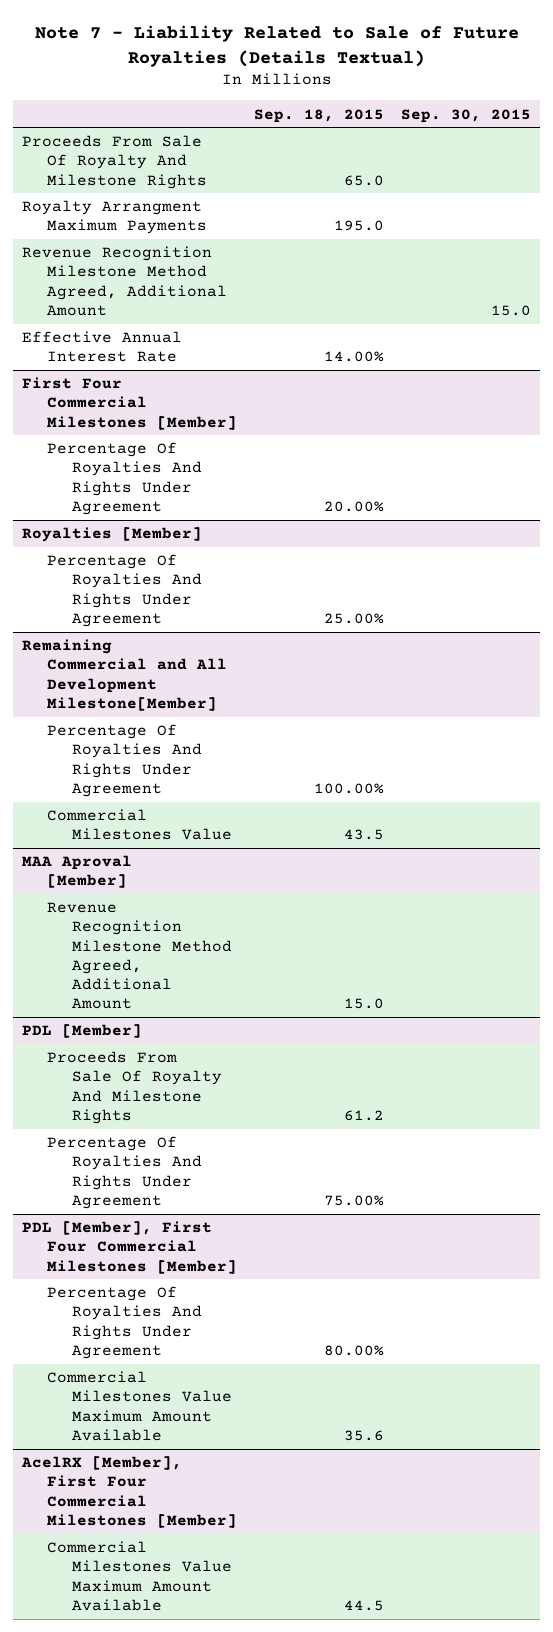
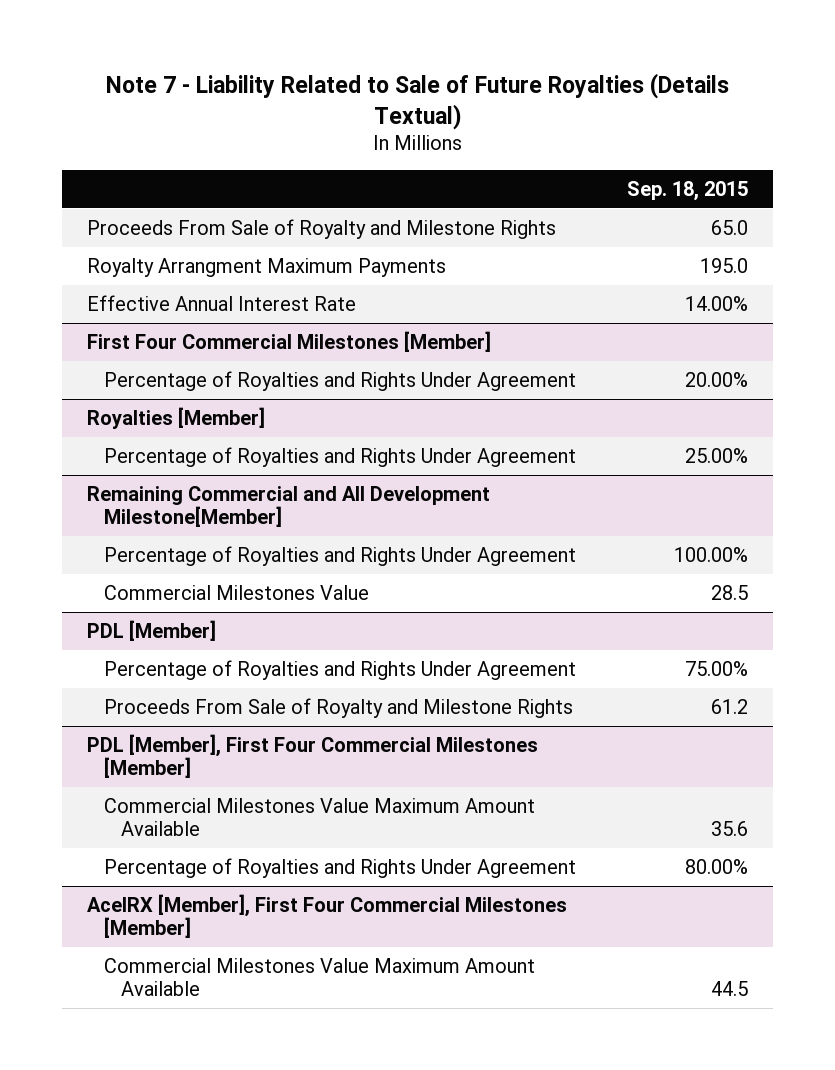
- | Sep. 18, 2015 | Sep. 30, 2015
+ | Sep. 18, 2015
- Proceeds From Sale Of Royalty And Milestone Rights | 65.0 |
+ Proceeds From Sale of Royalty and Milestone Rights | 65.0
- Revenue Recognition Milestone Method Agreed, Additional Amount | | 15.0
@ First Four Commercial Milestones [Member]
- Percentage Of Royalties And Rights Under Agreement | 20.00% |
+ Percentage of Royalties and Rights Under Agreement | 20.00%
@ Royalties [Member]
- Percentage Of Royalties And Rights Under Agreement | 25.00% |
+ Percentage of Royalties and Rights Under Agreement | 25.00%
@ Remaining Commercial and All Development Milestone[Member]
- Percentage Of Royalties And Rights Under Agreement | 100.00% |
- Commercial Milestones Value | 43.5 |
- MAA Aproval [Member]
- Revenue Recognition Milestone Method Agreed, Additional Amount | 15.0 |
@ Remaining Commercial and All Development Milestone[Member]
+ Percentage of Royalties and Rights Under Agreement | 100.00%
+ Commercial Milestones Value | 28.5
@ PDL [Member]
- Proceeds From Sale Of Royalty And Milestone Rights | 61.2 |
- Percentage Of Royalties And Rights Under Agreement | 75.00% |
+ Percentage of Royalties and Rights Under Agreement | 75.00%
+ Proceeds From Sale of Royalty and Milestone Rights | 61.2
@ PDL [Member], First Four Commercial Milestones [Member]
- Percentage Of Royalties And Rights Under Agreement | 80.00% |
+ Percentage of Royalties and Rights Under Agreement | 80.00%

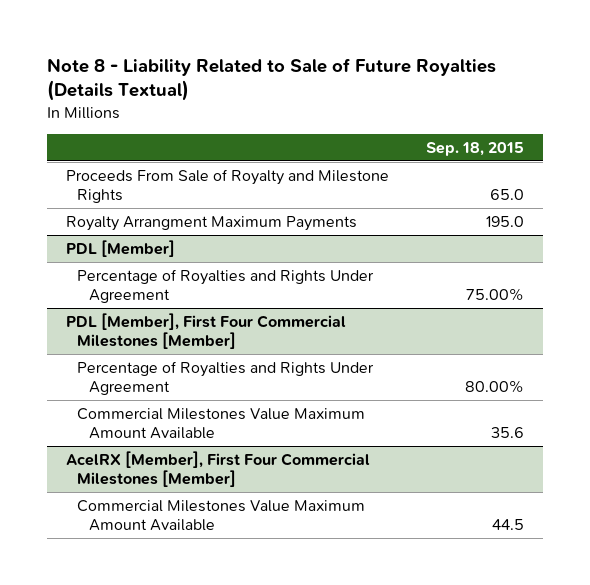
- Note 7 - Liability Related to Sale of Future Royalties (Details Textual)
+ Note 8 - Liability Related to Sale of Future Royalties (Details Textual)
- Effective Annual Interest Rate | 14.00%
- First Four Commercial Milestones [Member]
- Percentage of Royalties and Rights Under Agreement | 20.00%
- Royalties [Member]
- Percentage of Royalties and Rights Under Agreement | 25.00%
- Remaining Commercial and All Development Milestone[Member]
- Percentage of Royalties and Rights Under Agreement | 100.00%
- Commercial Milestones Value | 28.5
@ PDL [Member]
- Proceeds From Sale of Royalty and Milestone Rights | 61.2
@ PDL [Member], First Four Commercial Milestones [Member]
moved down: Commercial Milestones Value Maximum Amount Available | 35.6

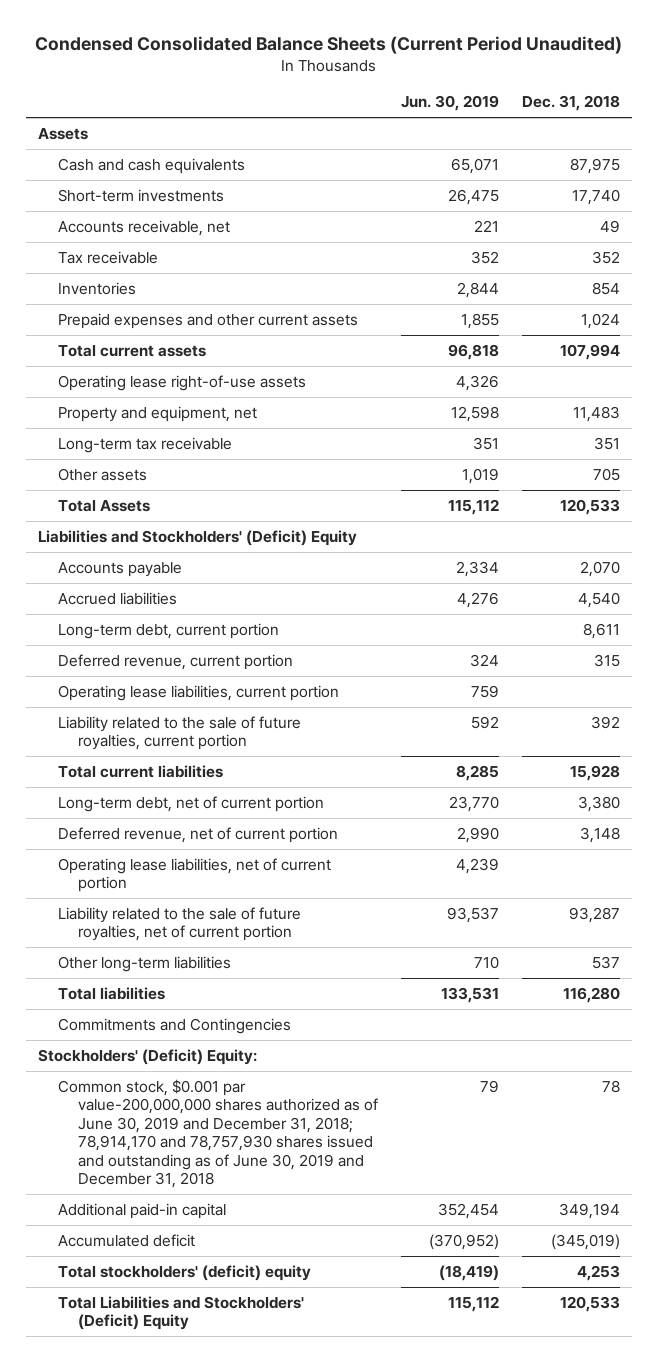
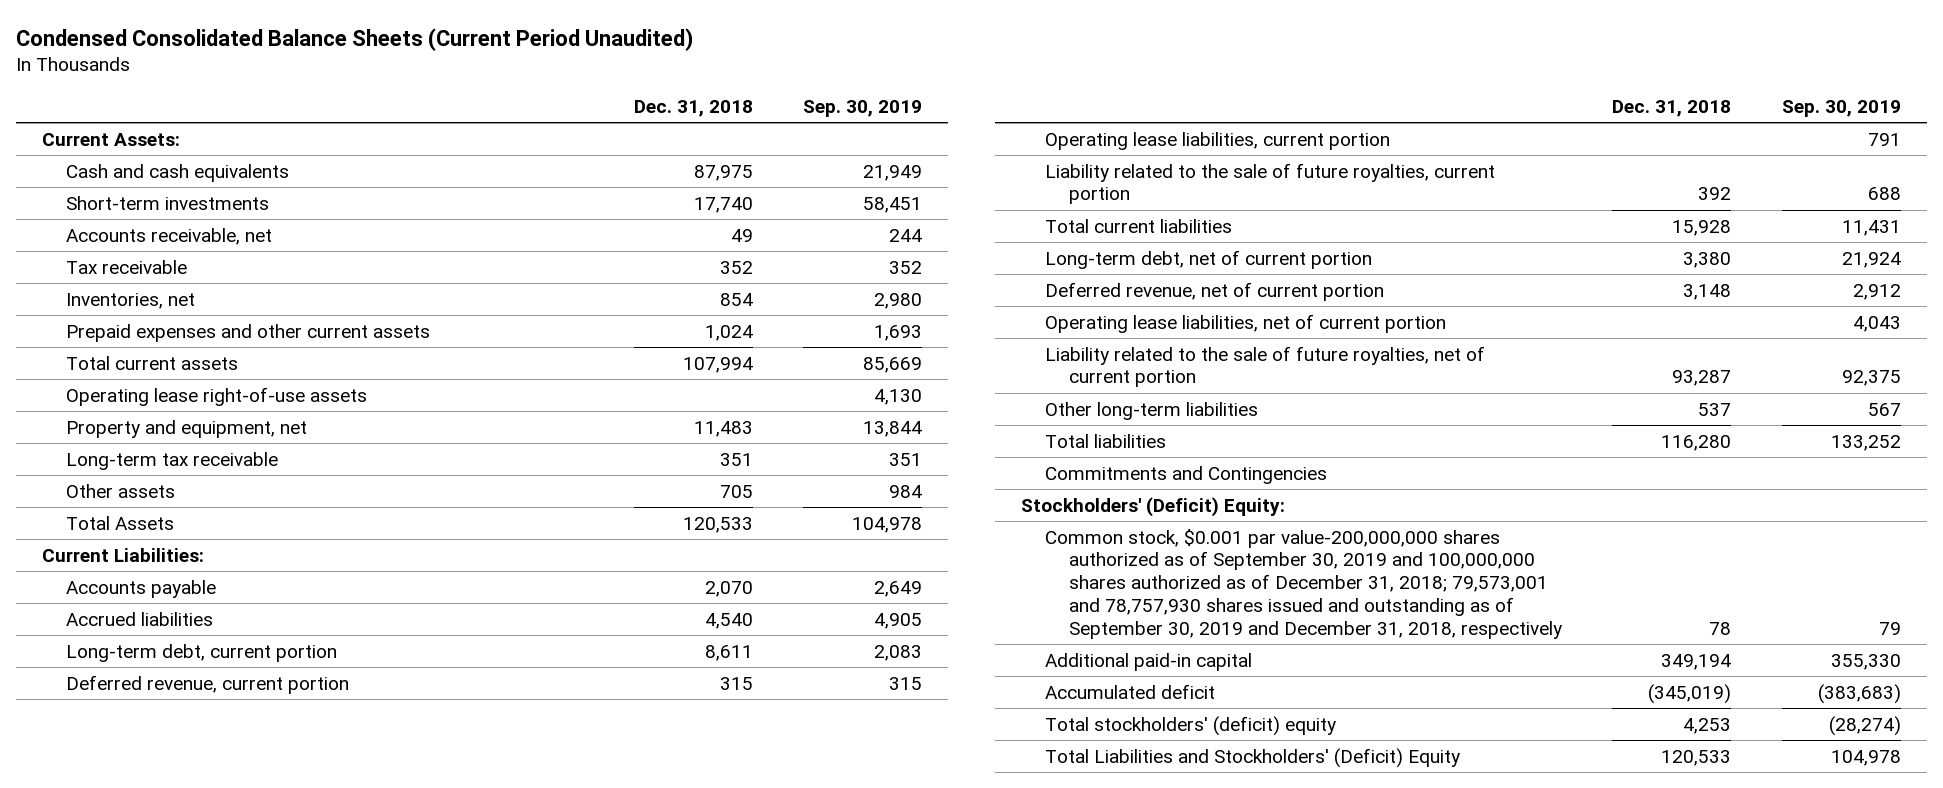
- | Jun. 30, 2019 | Dec. 31, 2018
+ | Dec. 31, 2018 | Sep. 30, 2019
- Assets
+ Current Assets:
- Inventories | 2,844 | 854
+ Inventories, net | 854 | 2,980
- Liabilities and Stockholders' (Deficit) Equity
+ Current Liabilities:
- Common stock, $0.001 par value-200,000,000 shares authorized as of June 30, 2019 and December 31, 2018; 78,914,170 and 78,757,930 shares issued and outstanding as of June 30, 2019 and December 31, 2018 | 79 | 78
+ Common stock, $0.001 par value-200,000,000 shares authorized as of September 30, 2019 and 100,000,000 shares authorized as of December 31, 2018; 79,573,001 and 78,757,930 shares issued and outstanding as of September 30, 2019 and December 31, 2018, respectively | 78 | 79

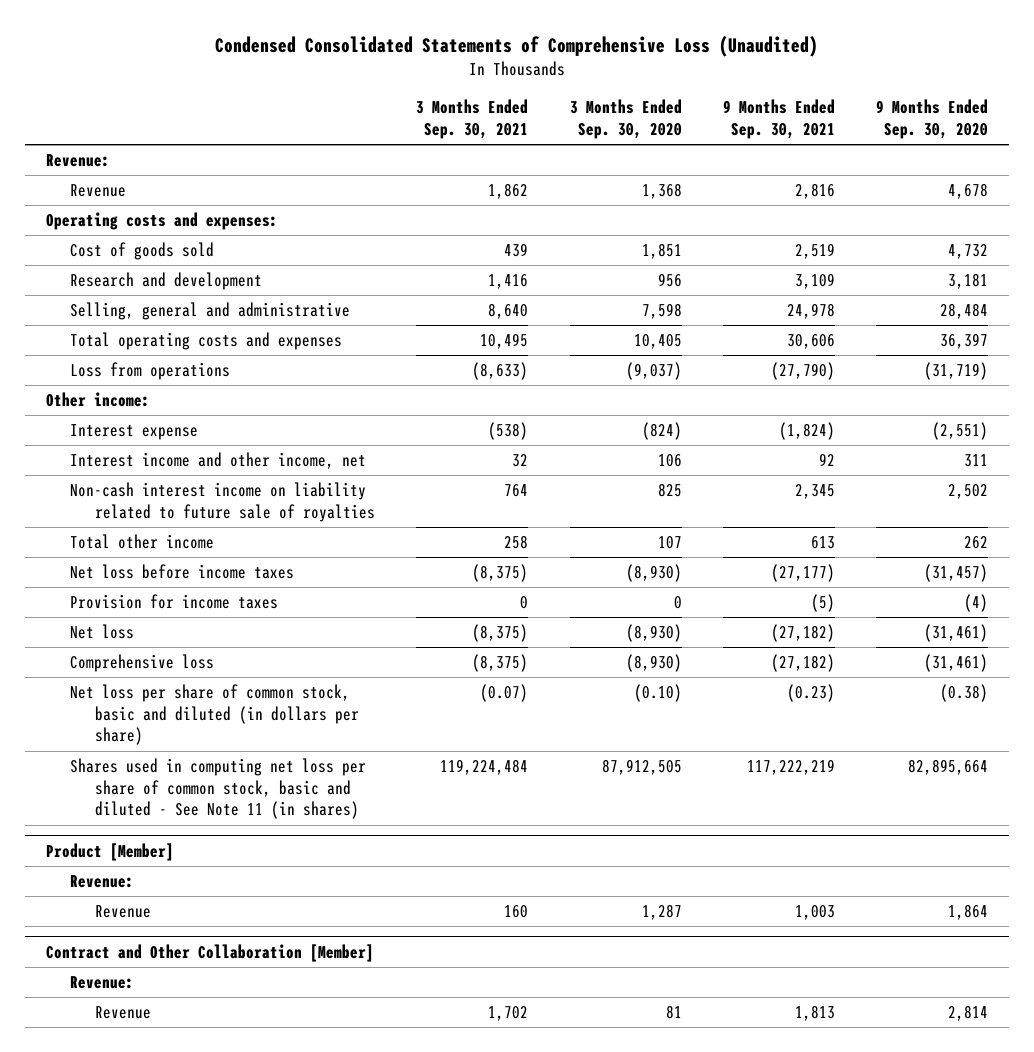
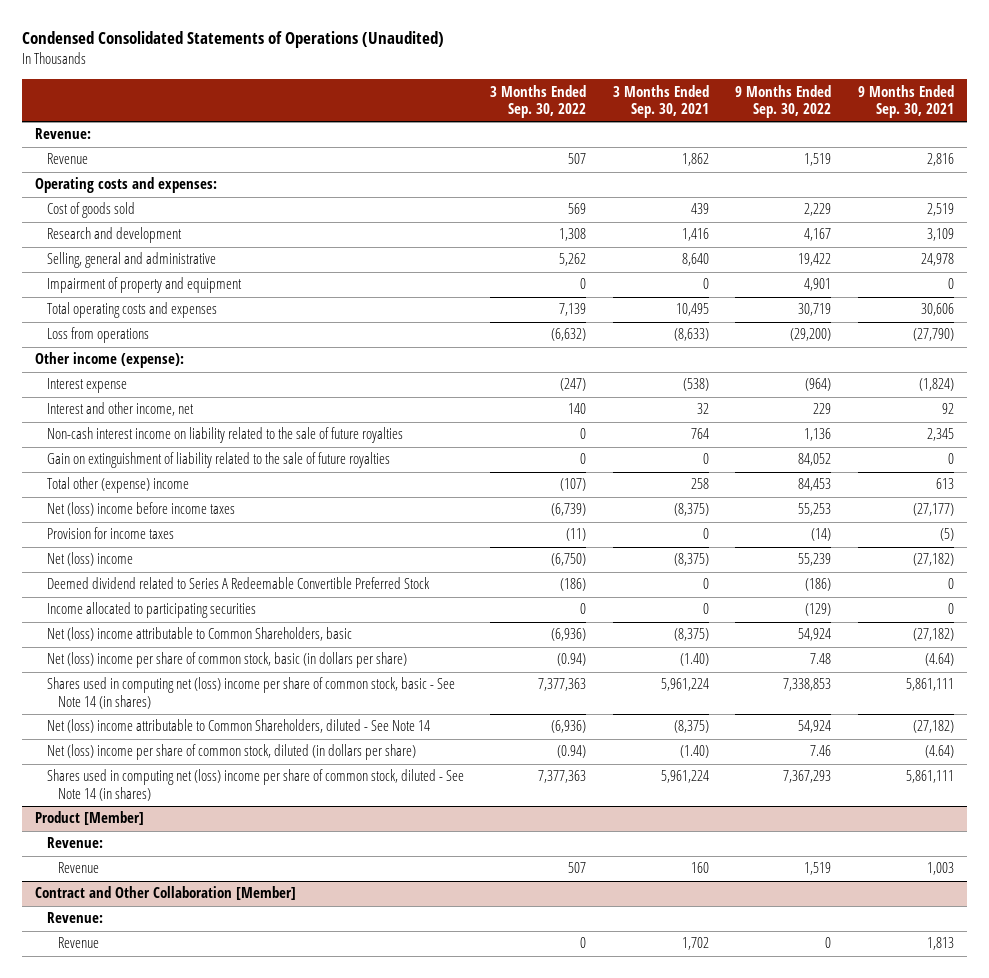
- Condensed Consolidated Statements of Comprehensive Loss (Unaudited)
+ Condensed Consolidated Statements of Operations (Unaudited)
- | 3 Months Ended Sep. 30, 2021 | 3 Months Ended Sep. 30, 2020 | 9 Months Ended Sep. 30, 2021 | 9 Months Ended Sep. 30, 2020
+ | 3 Months Ended Sep. 30, 2022 | 3 Months Ended Sep. 30, 2021 | 9 Months Ended Sep. 30, 2022 | 9 Months Ended Sep. 30, 2021
+ Impairment of property and equipment | 0 | 0 | 4,901 | 0
- Other income:
+ Other income (expense):
- Interest income and other income, net | 32 | 106 | 92 | 311
- Non-cash interest income on liability related to future sale of royalties | 764 | 825 | 2,345 | 2,502
- Total other income | 258 | 107 | 613 | 262
- Net loss before income taxes | (8,375) | (8,930) | (27,177) | (31,457)
+ Interest and other income, net | 140 | 32 | 229 | 92
+ Non-cash interest income on liability related to the sale of future royalties | 0 | 764 | 1,136 | 2,345
+ Gain on extinguishment of liability related to the sale of future royalties | 0 | 0 | 84,052 | 0
+ Total other (expense) income | (107) | 258 | 84,453 | 613
+ Net (loss) income before income taxes | (6,739) | (8,375) | 55,253 | (27,177)
- Net loss | (8,375) | (8,930) | (27,182) | (31,461)
- Comprehensive loss | (8,375) | (8,930) | (27,182) | (31,461)
- Net loss per share of common stock, basic and diluted (in dollars per share) | (0.07) | (0.10) | (0.23) | (0.38)
- Shares used in computing net loss per share of common stock, basic and diluted - See Note 11 (in shares) | 119,224,484 | 87,912,505 | 117,222,219 | 82,895,664
+ Net (loss) income | (6,750) | (8,375) | 55,239 | (27,182)
+ Deemed dividend related to Series A Redeemable Convertible Preferred Stock | (186) | 0 | (186) | 0
+ Income allocated to participating securities | 0 | 0 | (129) | 0
+ Net (loss) income attributable to Common Shareholders, basic | (6,936) | (8,375) | 54,924 | (27,182)
+ Net (loss) income per share of common stock, basic (in dollars per share) | (0.94) | (1.40) | 7.48 | (4.64)
+ Shares used in computing net (loss) income per share of common stock, basic - See Note 14 (in shares) | 7,377,363 | 5,961,224 | 7,338,853 | 5,861,111
+ Net (loss) income attributable to Common Shareholders, diluted - See Note 14 | (6,936) | (8,375) | 54,924 | (27,182)
+ Net (loss) income per share of common stock, diluted (in dollars per share) | (0.94) | (1.40) | 7.46 | (4.64)
+ Shares used in computing net (loss) income per share of common stock, diluted - See Note 14 (in shares) | 7,377,363 | 5,961,224 | 7,367,293 | 5,861,111

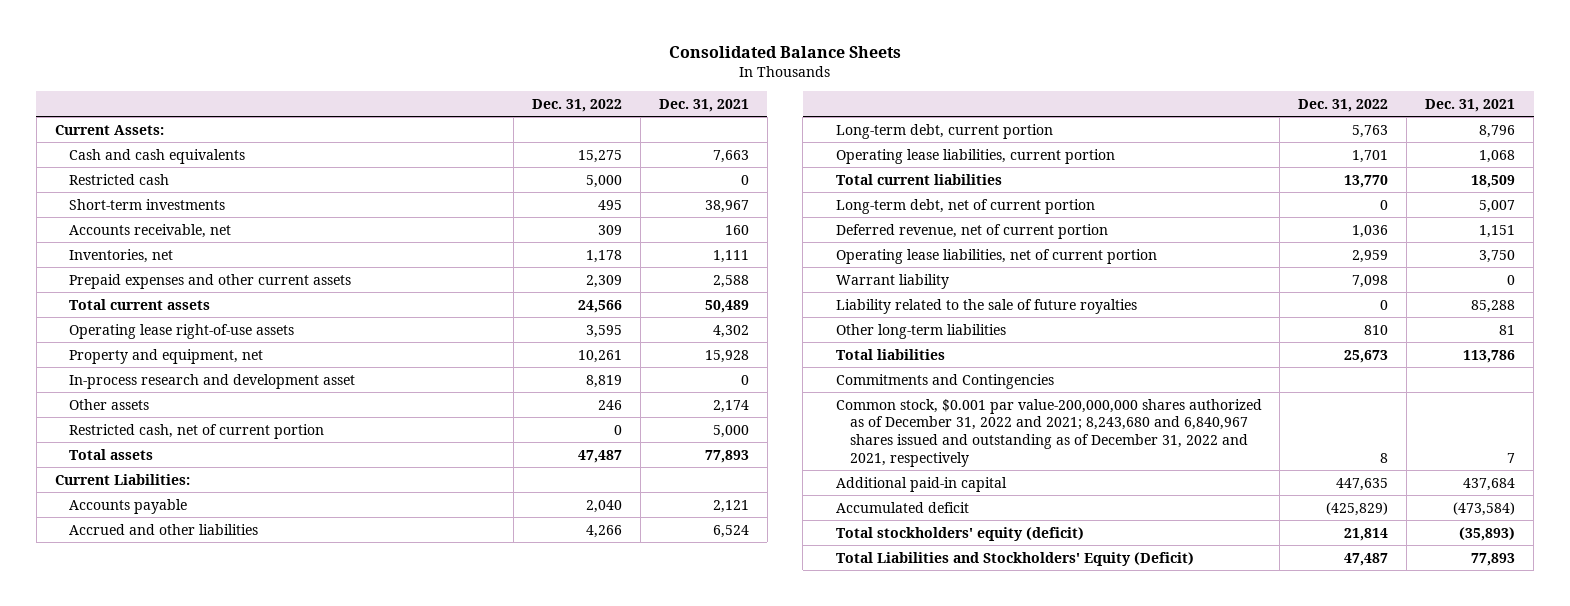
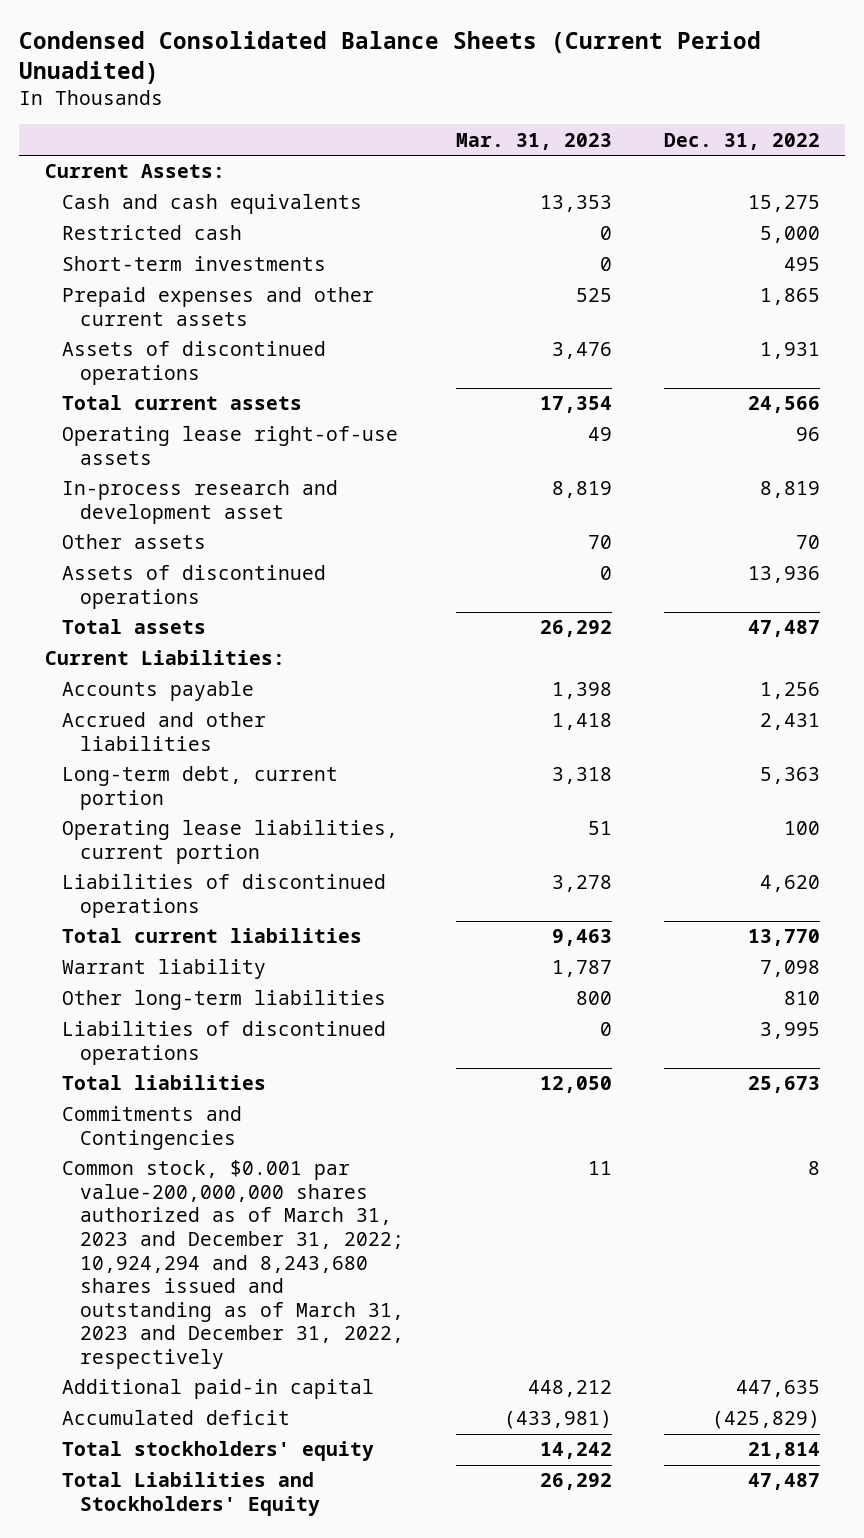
- Consolidated Balance Sheets
+ Condensed Consolidated Balance Sheets (Current Period Unuadited)
- | Dec. 31, 2022 | Dec. 31, 2021
+ | Mar. 31, 2023 | Dec. 31, 2022
- Accounts receivable, net | 309 | 160
- Inventories, net | 1,178 | 1,111
- Prepaid expenses and other current assets | 2,309 | 2,588
+ Prepaid expenses and other current assets | 525 | 1,865
+ Assets of discontinued operations | 3,476 | 1,931
- Operating lease right-of-use assets | 3,595 | 4,302
- Property and equipment, net | 10,261 | 15,928
+ Operating lease right-of-use assets | 49 | 96
- Other assets | 246 | 2,174
- Restricted cash, net of current portion | 0 | 5,000
+ Other assets | 70 | 70
+ Assets of discontinued operations | 0 | 13,936
- Accounts payable | 2,040 | 2,121
- Accrued and other liabilities | 4,266 | 6,524
- Long-term debt, current portion | 5,763 | 8,796
- Operating lease liabilities, current portion | 1,701 | 1,068
+ Accounts payable | 1,398 | 1,256
+ Accrued and other liabilities | 1,418 | 2,431
+ Long-term debt, current portion | 3,318 | 5,363
+ Operating lease liabilities, current portion | 51 | 100
+ Liabilities of discontinued operations | 3,278 | 4,620
- Long-term debt, net of current portion | 0 | 5,007
- Deferred revenue, net of current portion | 1,036 | 1,151
- Operating lease liabilities, net of current portion | 2,959 | 3,750
- Liability related to the sale of future royalties | 0 | 85,288
+ Liabilities of discontinued operations | 0 | 3,995
- Common stock, $0.001 par value-200,000,000 shares authorized as of December 31, 2022 and 2021; 8,243,680 and 6,840,967 shares issued and outstanding as of December 31, 2022 and 2021, respectively | 8 | 7
+ Common stock, $0.001 par value-200,000,000 shares authorized as of March 31, 2023 and December 31, 2022; 10,924,294 and 8,243,680 shares issued and outstanding as of March 31, 2023 and December 31, 2022, respectively | 11 | 8
- Total stockholders' equity (deficit) | 21,814 | (35,893)
- Total Liabilities and Stockholders' Equity (Deficit) | 47,487 | 77,893
+ Total stockholders' equity | 14,242 | 21,814
+ Total Liabilities and Stockholders' Equity | 26,292 | 47,487

